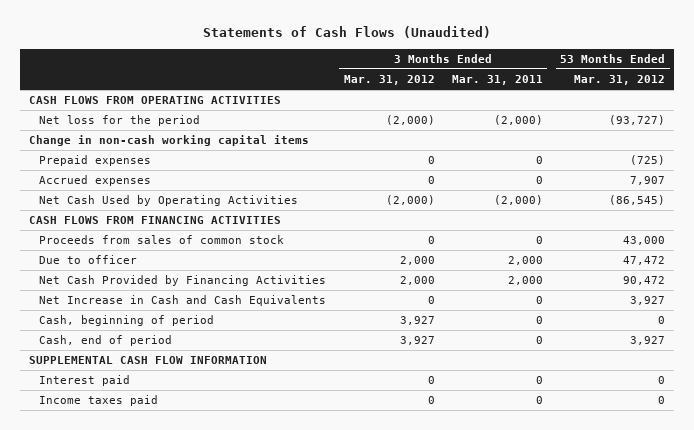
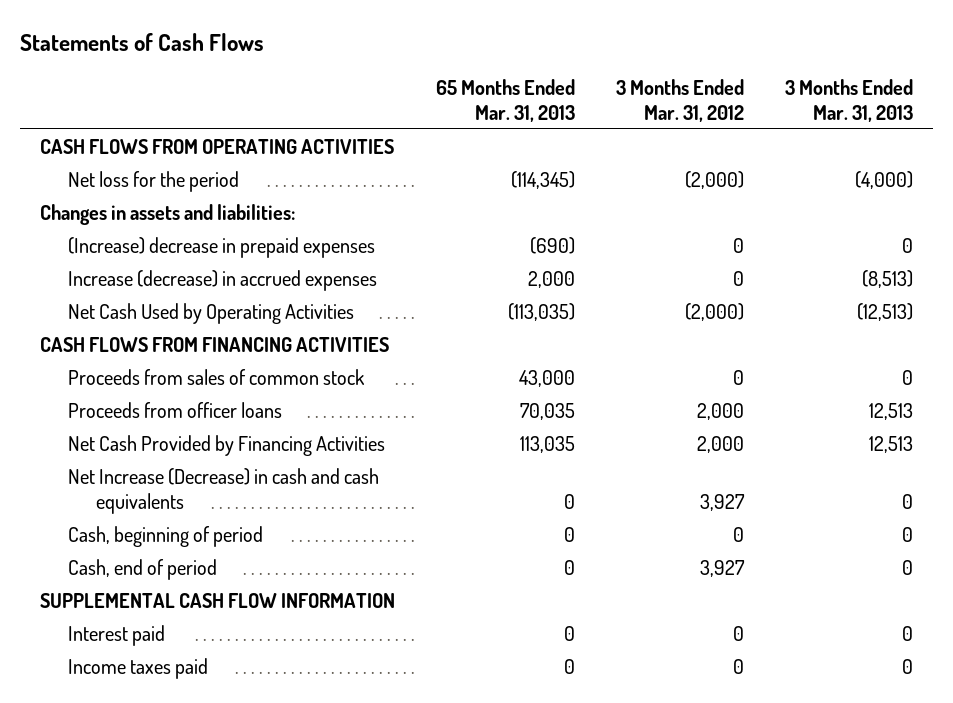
- Statements of Cash Flows (Unaudited)
+ Statements of Cash Flows
- | 3 Months Ended Mar. 31, 2012 | 3 Months Ended Mar. 31, 2011 | 53 Months Ended Mar. 31, 2012
+ | 65 Months Ended Mar. 31, 2013 | 3 Months Ended Mar. 31, 2012 | 3 Months Ended Mar. 31, 2013
- Change in non-cash working capital items
- Prepaid expenses | 0 | 0 | (725)
- Accrued expenses | 0 | 0 | 7,907
+ Changes in assets and liabilities:
+ (Increase) decrease in prepaid expenses | (690) | 0 | 0
+ Increase (decrease) in accrued expenses | 2,000 | 0 | (8,513)
- Due to officer | 2,000 | 2,000 | 47,472
+ Proceeds from officer loans | 70,035 | 2,000 | 12,513
- Net Increase in Cash and Cash Equivalents | 0 | 0 | 3,927
- Cash, beginning of period | 3,927 | 0 | 0
+ Net Increase (Decrease) in cash and cash equivalents | 0 | 3,927 | 0
+ Cash, beginning of period | 0 | 0 | 0

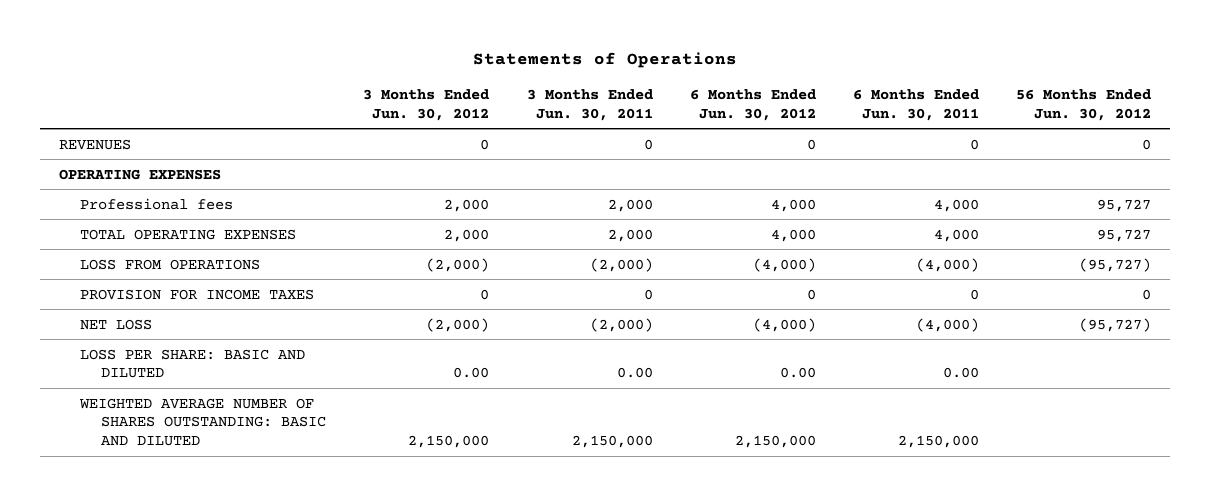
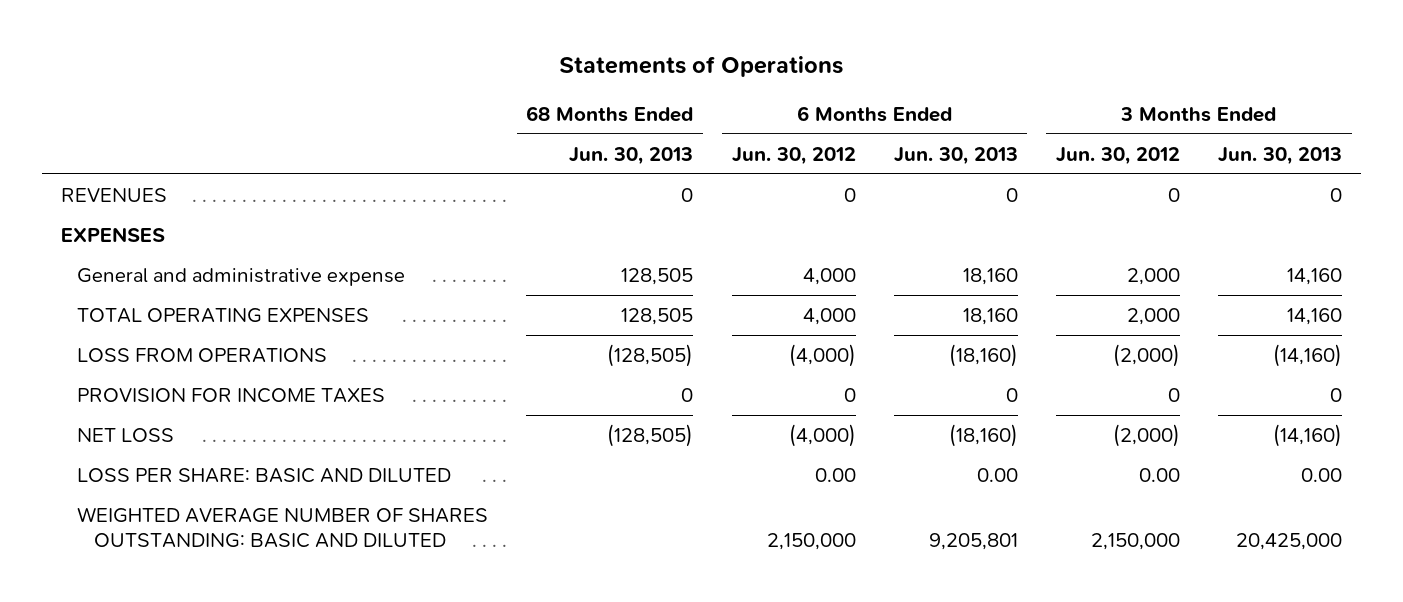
- | 3 Months Ended Jun. 30, 2012 | 3 Months Ended Jun. 30, 2011 | 6 Months Ended Jun. 30, 2012 | 6 Months Ended Jun. 30, 2011 | 56 Months Ended Jun. 30, 2012
+ | 68 Months Ended Jun. 30, 2013 | 6 Months Ended Jun. 30, 2012 | 6 Months Ended Jun. 30, 2013 | 3 Months Ended Jun. 30, 2012 | 3 Months Ended Jun. 30, 2013
- OPERATING EXPENSES
- Professional fees | 2,000 | 2,000 | 4,000 | 4,000 | 95,727
+ EXPENSES
+ General and administrative expense | 128,505 | 4,000 | 18,160 | 2,000 | 14,160

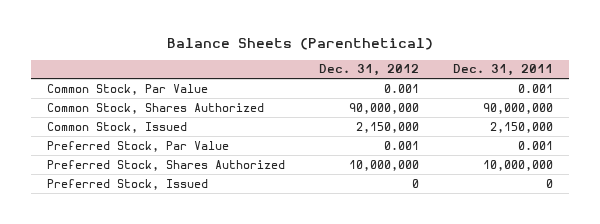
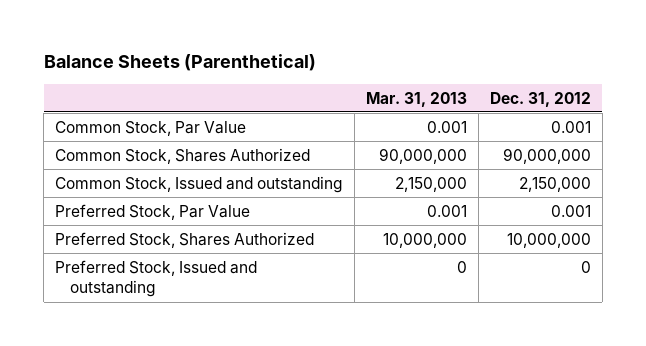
- | Dec. 31, 2012 | Dec. 31, 2011
+ | Mar. 31, 2013 | Dec. 31, 2012
- Common Stock, Issued | 2,150,000 | 2,150,000
+ Common Stock, Issued and outstanding | 2,150,000 | 2,150,000
- Preferred Stock, Issued | 0 | 0
+ Preferred Stock, Issued and outstanding | 0 | 0

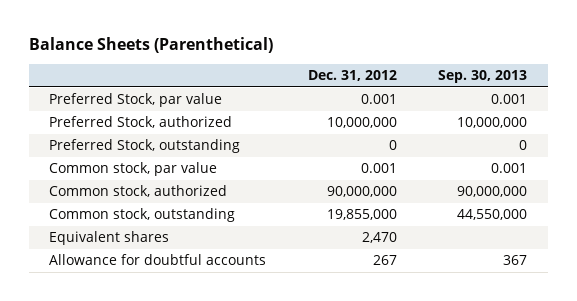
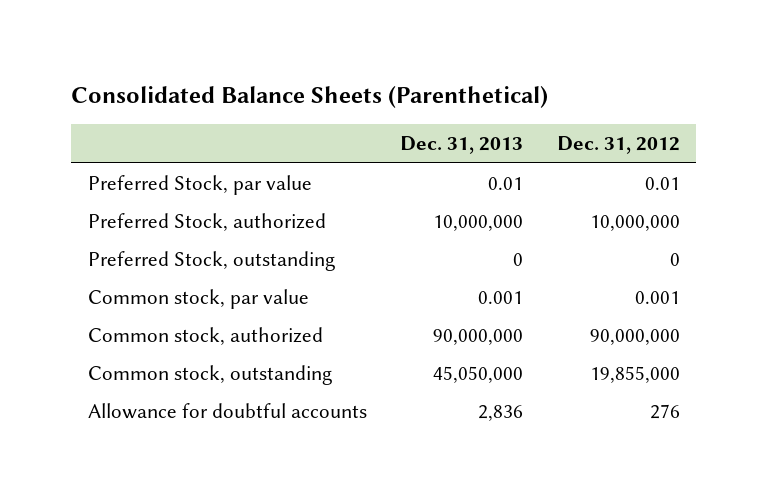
- Balance Sheets (Parenthetical)
+ Consolidated Balance Sheets (Parenthetical)
- | Dec. 31, 2012 | Sep. 30, 2013
+ | Dec. 31, 2013 | Dec. 31, 2012
- Preferred Stock, par value | 0.001 | 0.001
+ Preferred Stock, par value | 0.01 | 0.01
- Equivalent shares | 2,470 |
- Allowance for doubtful accounts | 267 | 367
+ Allowance for doubtful accounts | 2,836 | 276

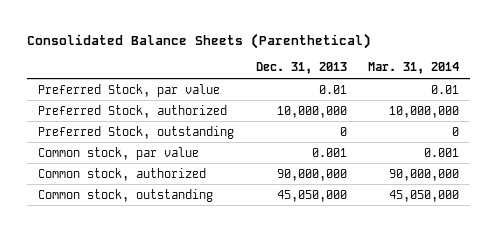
- | Dec. 31, 2013 | Dec. 31, 2012
+ | Dec. 31, 2013 | Mar. 31, 2014
- Allowance for doubtful accounts | 2,836 | 276

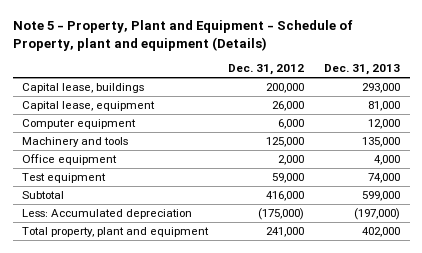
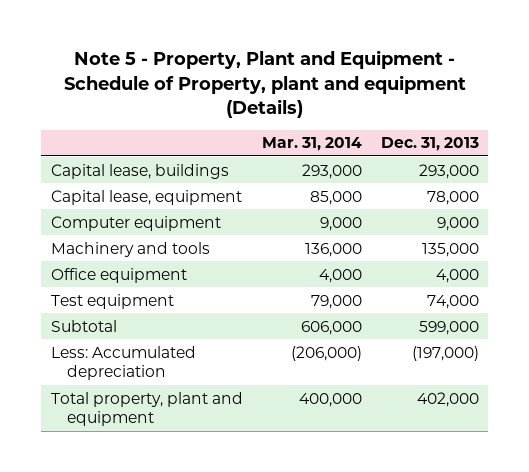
- | Dec. 31, 2012 | Dec. 31, 2013
+ | Mar. 31, 2014 | Dec. 31, 2013
- Capital lease, equipment | 26,000 | 81,000
- Computer equipment | 6,000 | 12,000
+ Capital lease, equipment | 85,000 | 78,000
+ Computer equipment | 9,000 | 9,000

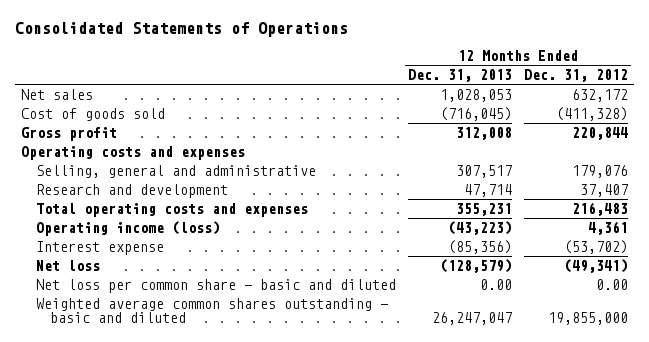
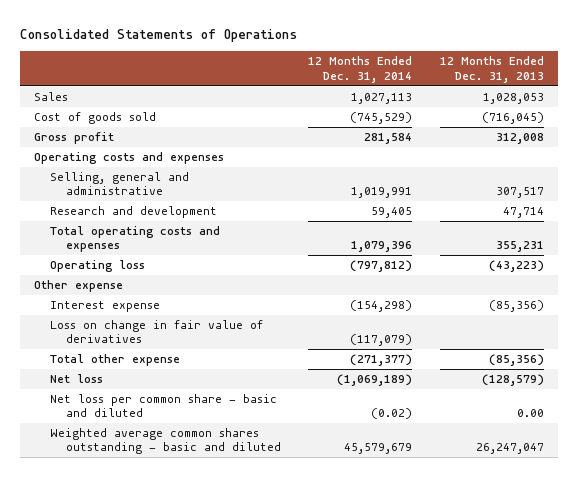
- | 12 Months Ended Dec. 31, 2013 | 12 Months Ended Dec. 31, 2012
+ | 12 Months Ended Dec. 31, 2014 | 12 Months Ended Dec. 31, 2013
- Net sales | 1,028,053 | 632,172
+ Sales | 1,027,113 | 1,028,053
- Operating income (loss) | (43,223) | 4,361
+ Operating loss | (797,812) | (43,223)
+ Other expense
+ Loss on change in fair value of derivatives | (117,079) |
+ Total other expense | (271,377) | (85,356)

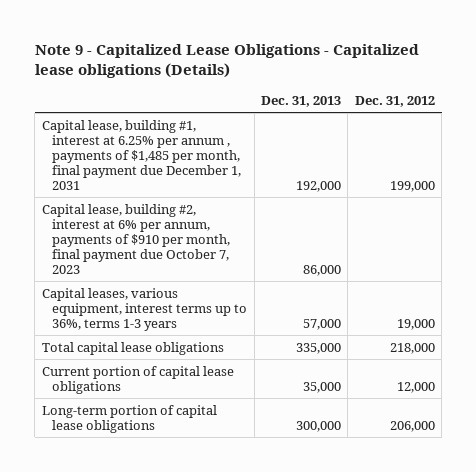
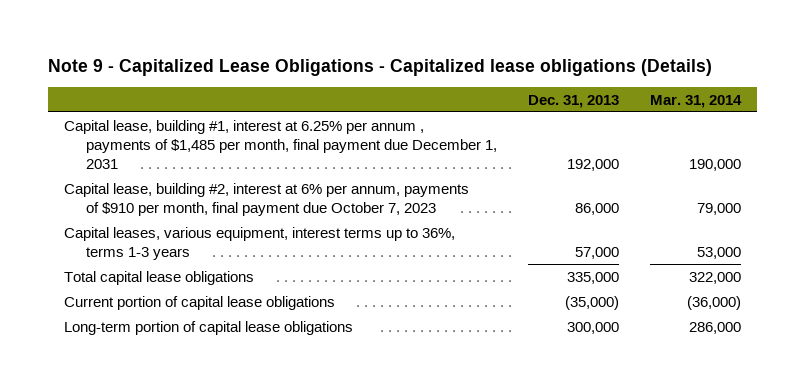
- | Dec. 31, 2013 | Dec. 31, 2012
+ | Dec. 31, 2013 | Mar. 31, 2014
- Current portion of capital lease obligations | 35,000 | 12,000
+ Current portion of capital lease obligations | (35,000) | (36,000)

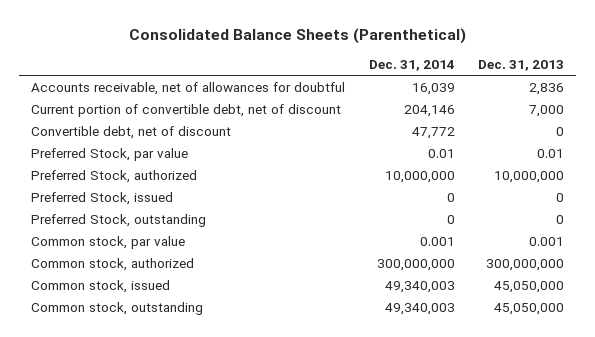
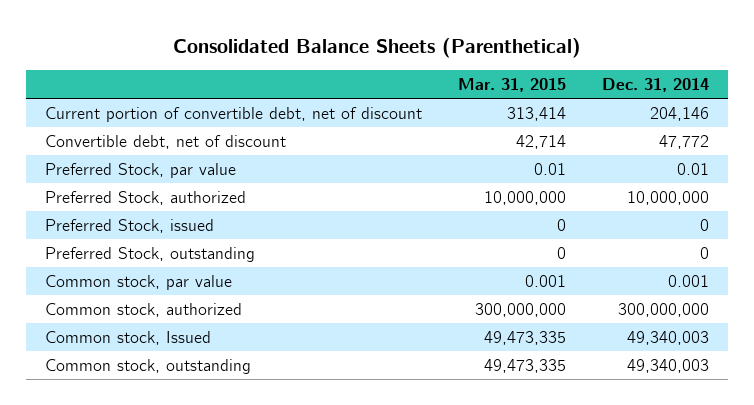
- | Dec. 31, 2014 | Dec. 31, 2013
+ | Mar. 31, 2015 | Dec. 31, 2014
- Accounts receivable, net of allowances for doubtful | 16,039 | 2,836
- Common stock, issued | 49,340,003 | 45,050,000
+ Common stock, Issued | 49,473,335 | 49,340,003

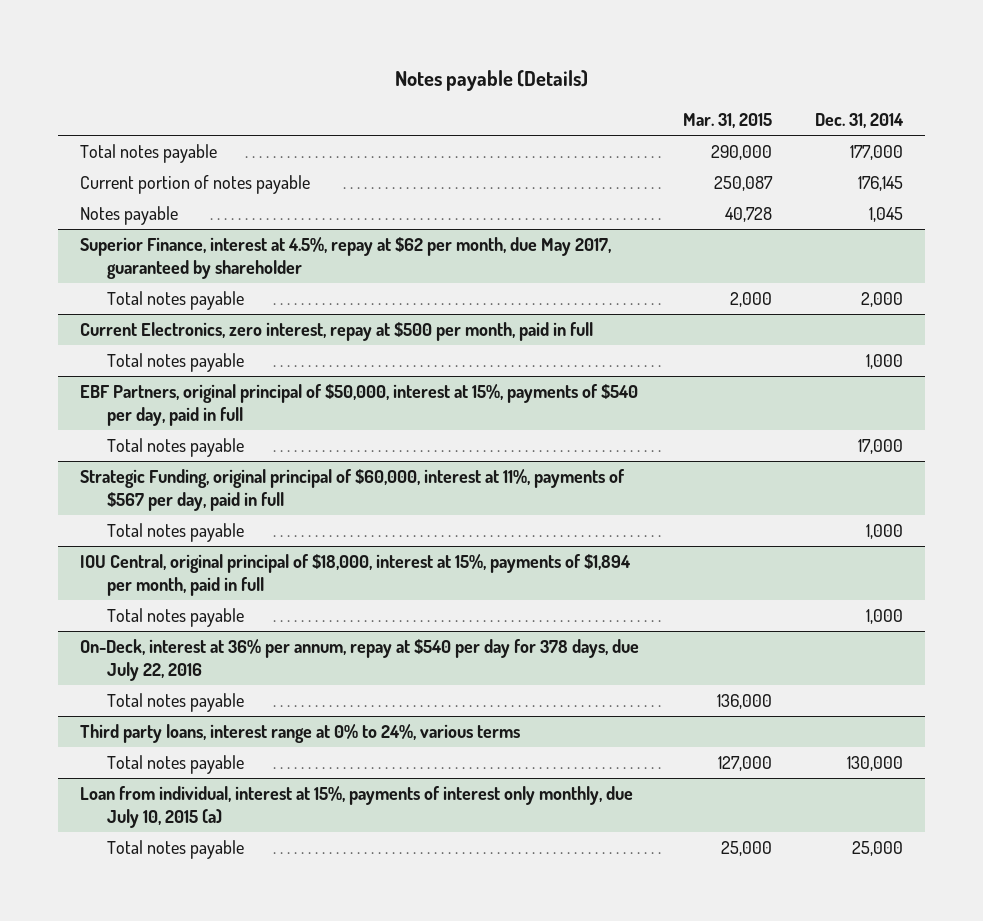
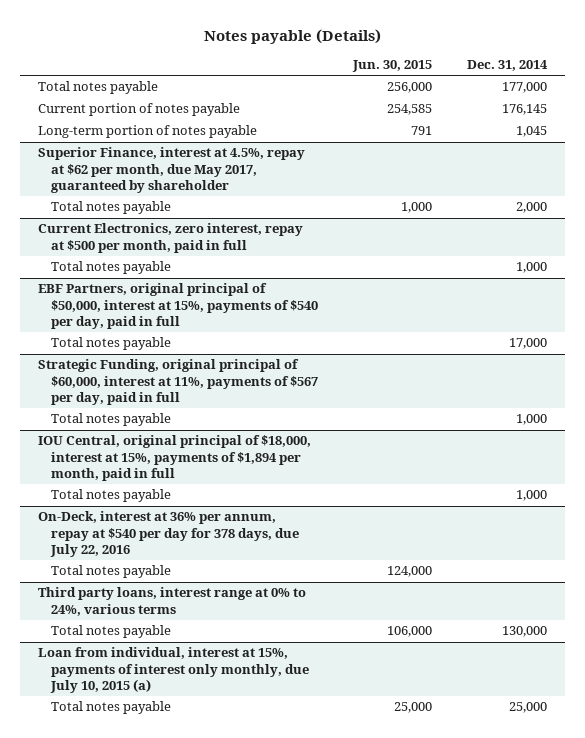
- | Mar. 31, 2015 | Dec. 31, 2014
+ | Jun. 30, 2015 | Dec. 31, 2014
- Notes payable | 40,728 | 1,045
+ Long-term portion of notes payable | 791 | 1,045

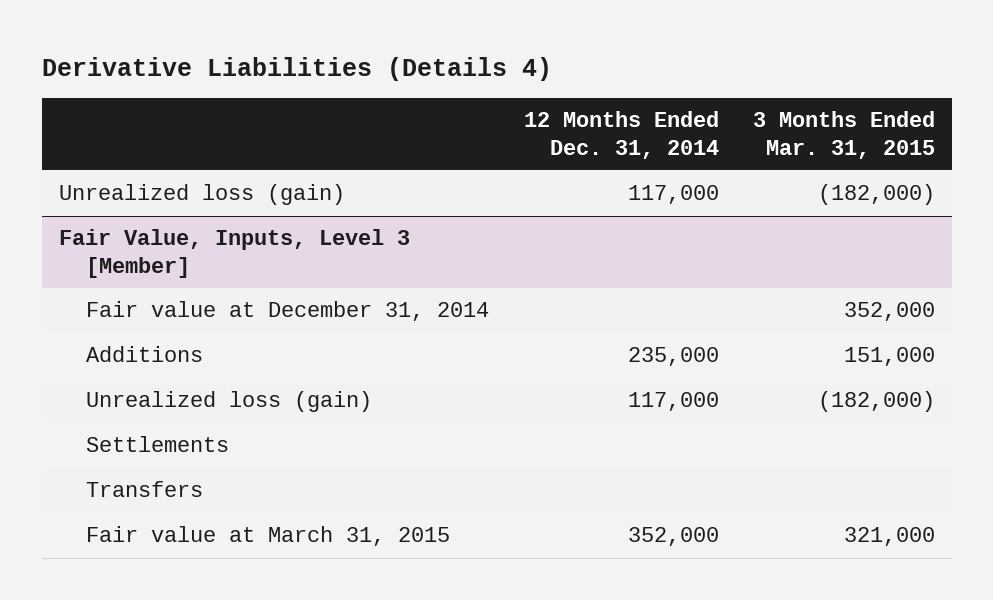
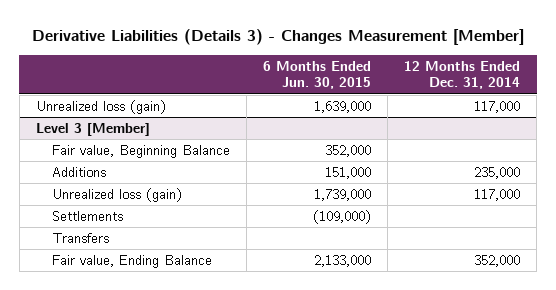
- Derivative Liabilities (Details 4)
+ Derivative Liabilities (Details 3) - Changes Measurement [Member]
- | 12 Months Ended Dec. 31, 2014 | 3 Months Ended Mar. 31, 2015
+ | 6 Months Ended Jun. 30, 2015 | 12 Months Ended Dec. 31, 2014
- Fair Value, Inputs, Level 3 [Member]
- Fair value at December 31, 2014 | | 352,000
+ Level 3 [Member]
+ Fair value, Beginning Balance | 352,000 |
- Fair value at March 31, 2015 | 352,000 | 321,000
+ Fair value, Ending Balance | 2,133,000 | 352,000

